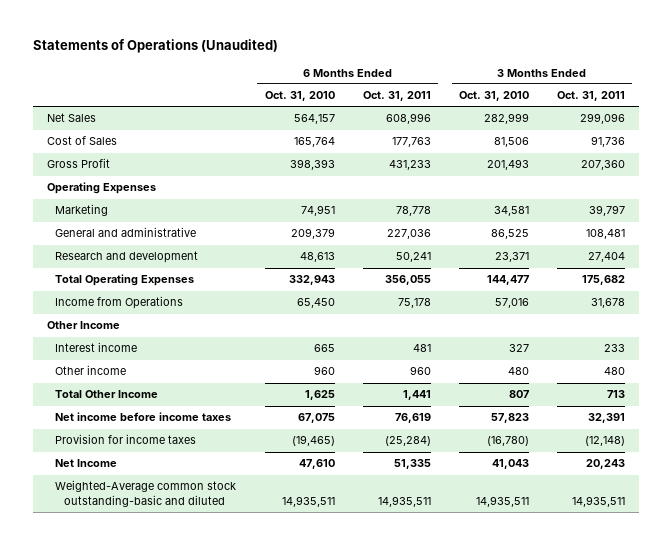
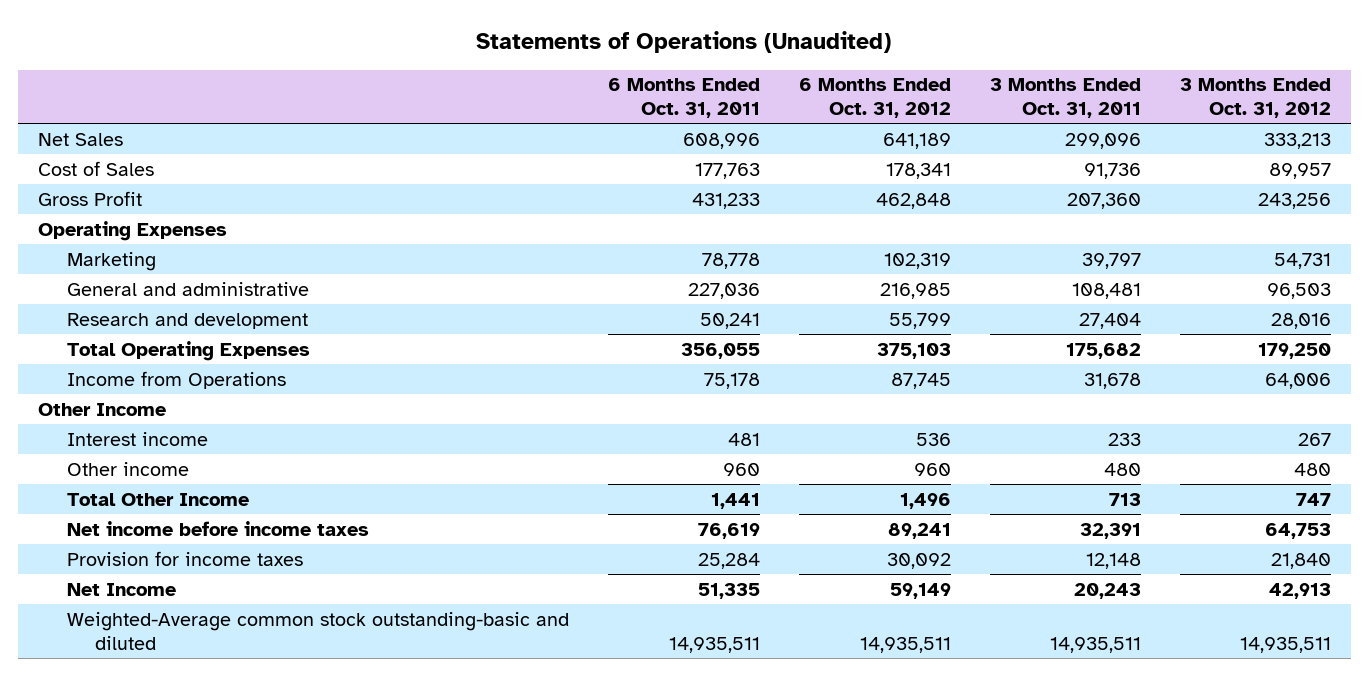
- | 6 Months Ended Oct. 31, 2010 | 6 Months Ended Oct. 31, 2011 | 3 Months Ended Oct. 31, 2010 | 3 Months Ended Oct. 31, 2011
+ | 6 Months Ended Oct. 31, 2011 | 6 Months Ended Oct. 31, 2012 | 3 Months Ended Oct. 31, 2011 | 3 Months Ended Oct. 31, 2012
- Provision for income taxes | (19,465) | (25,284) | (16,780) | (12,148)
+ Provision for income taxes | 25,284 | 30,092 | 12,148 | 21,840

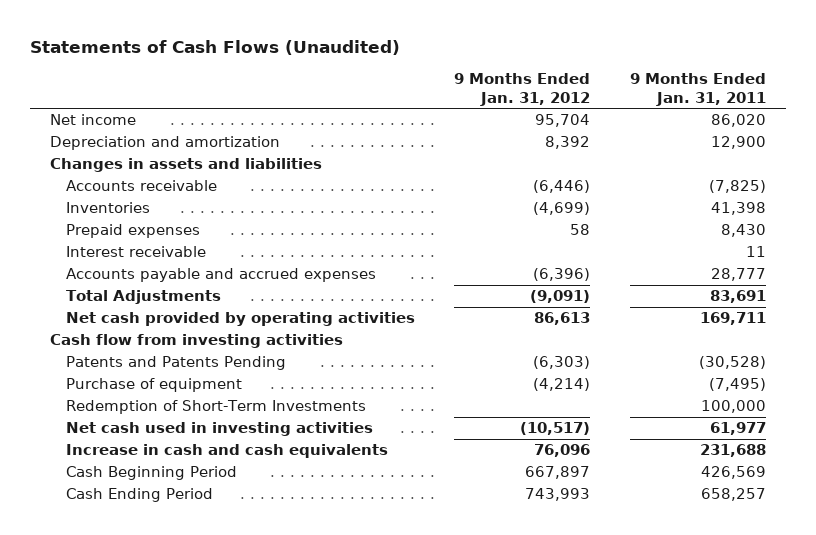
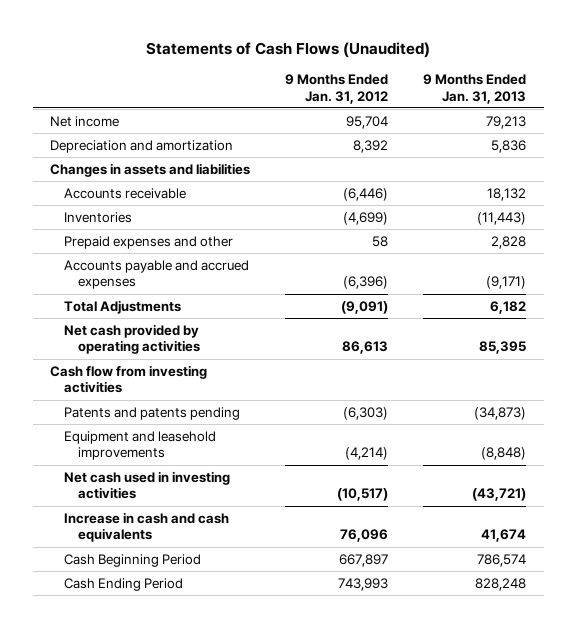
- | 9 Months Ended Jan. 31, 2012 | 9 Months Ended Jan. 31, 2011
+ | 9 Months Ended Jan. 31, 2012 | 9 Months Ended Jan. 31, 2013
- Prepaid expenses | 58 | 8,430
- Interest receivable | | 11
+ Prepaid expenses and other | 58 | 2,828
- Patents and Patents Pending | (6,303) | (30,528)
- Purchase of equipment | (4,214) | (7,495)
- Redemption of Short-Term Investments | | 100,000
+ Patents and patents pending | (6,303) | (34,873)
+ Equipment and leasehold improvements | (4,214) | (8,848)

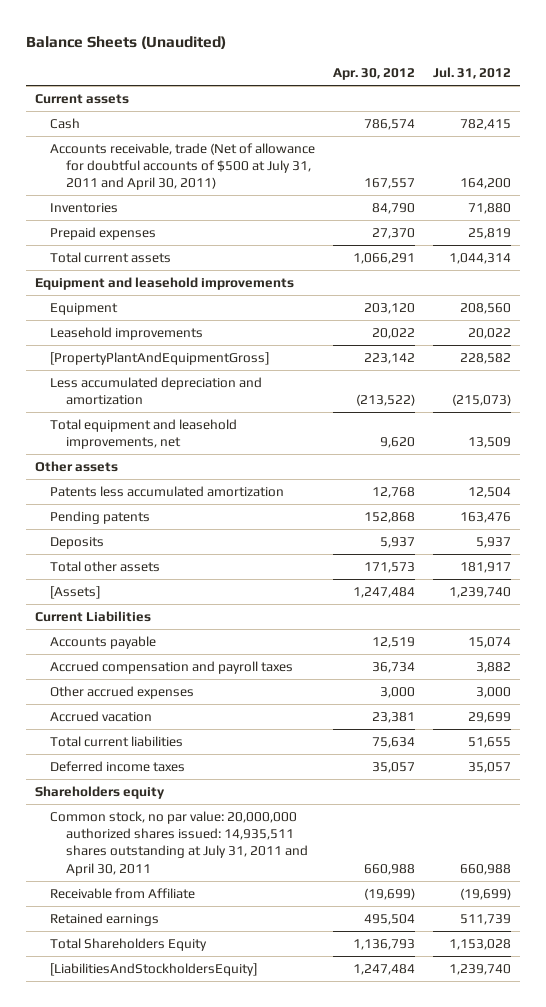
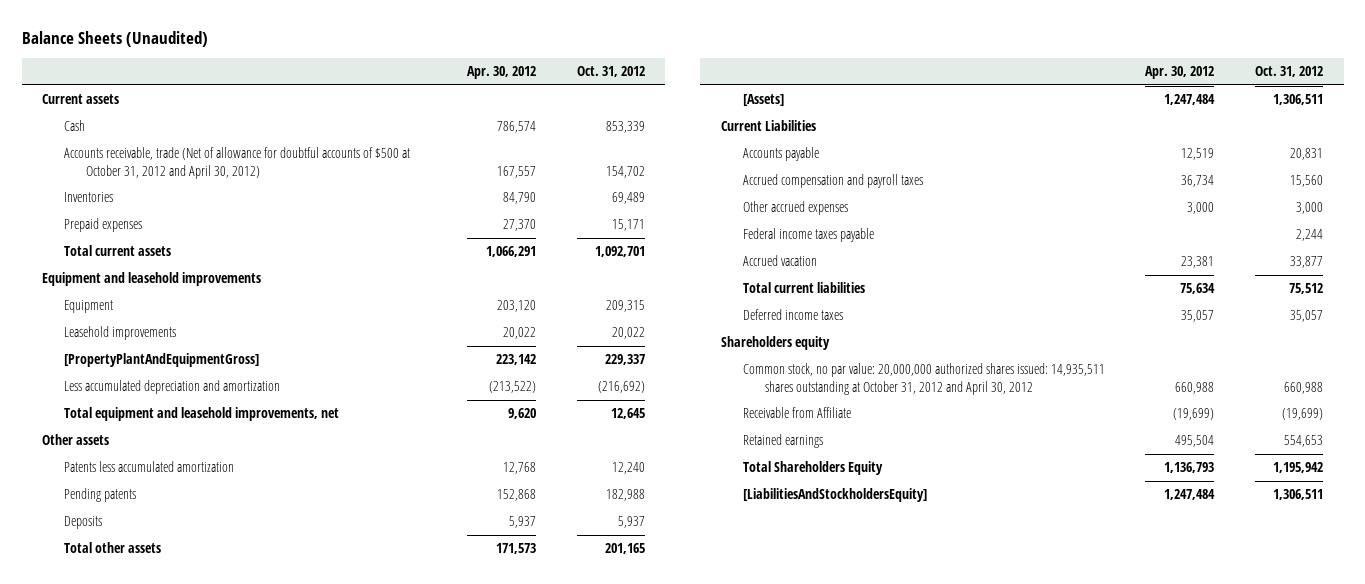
- | Apr. 30, 2012 | Jul. 31, 2012
+ | Apr. 30, 2012 | Oct. 31, 2012
- Accounts receivable, trade (Net of allowance for doubtful accounts of $500 at July 31, 2011 and April 30, 2011) | 167,557 | 164,200
+ Accounts receivable, trade (Net of allowance for doubtful accounts of $500 at October 31, 2012 and April 30, 2012) | 167,557 | 154,702
+ Federal income taxes payable | | 2,244
- Common stock, no par value: 20,000,000 authorized shares issued: 14,935,511 shares outstanding at July 31, 2011 and April 30, 2011 | 660,988 | 660,988
+ Common stock, no par value: 20,000,000 authorized shares issued: 14,935,511 shares outstanding at October 31, 2012 and April 30, 2012 | 660,988 | 660,988

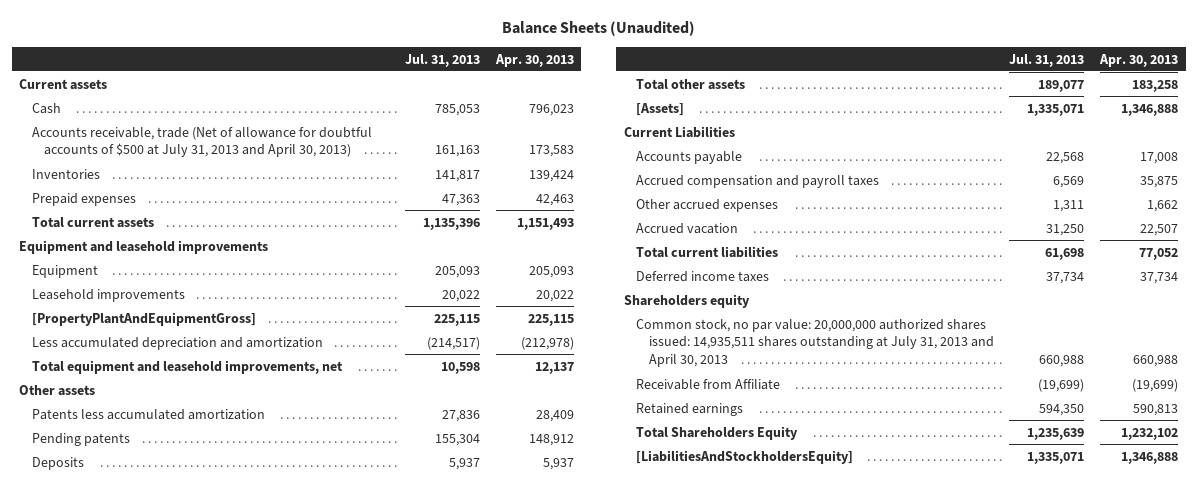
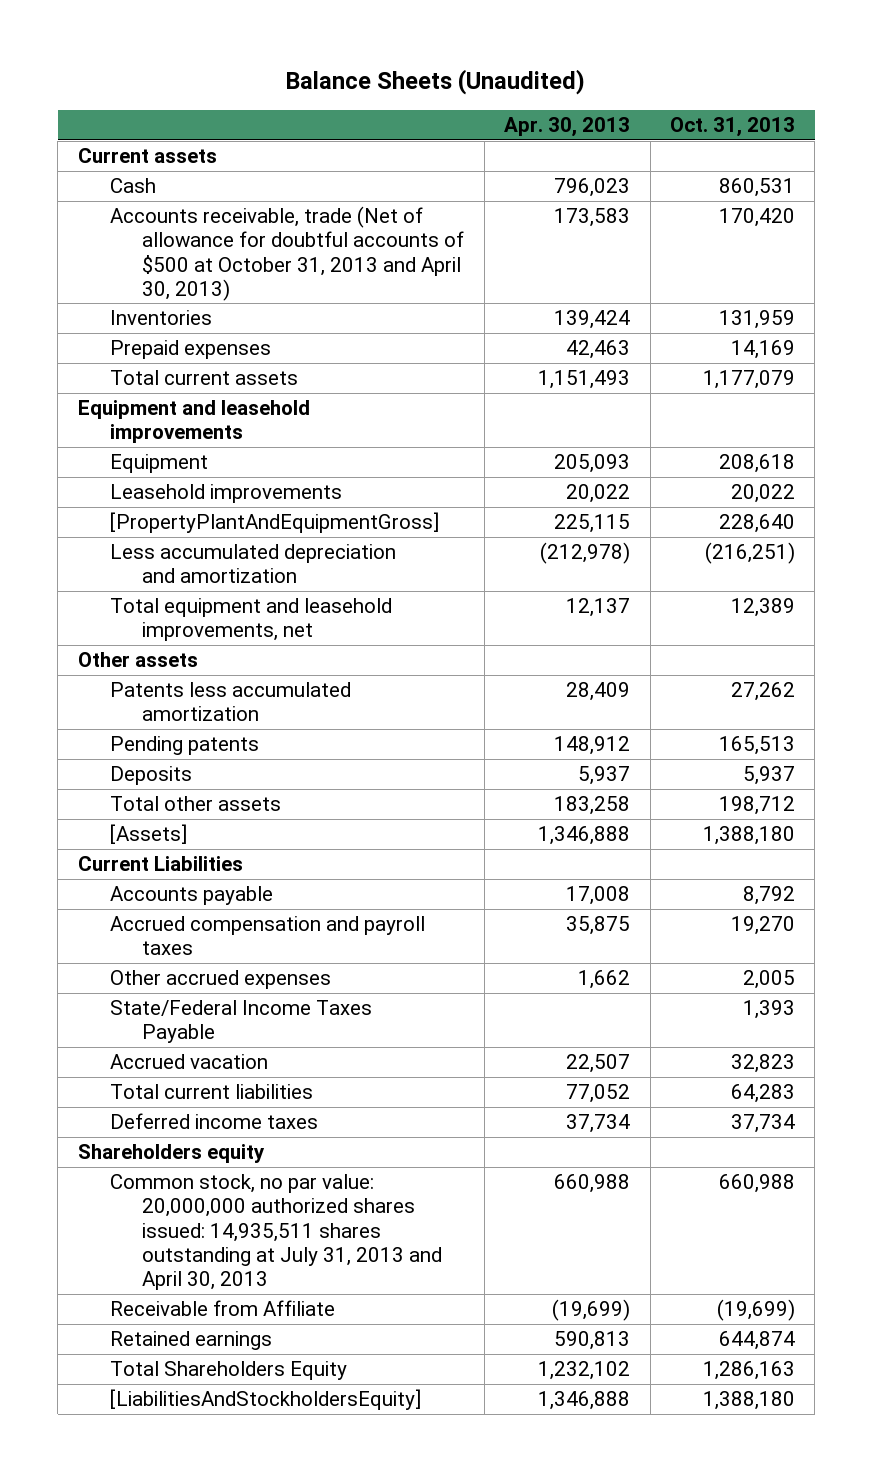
- | Jul. 31, 2013 | Apr. 30, 2013
+ | Apr. 30, 2013 | Oct. 31, 2013
- Accounts receivable, trade (Net of allowance for doubtful accounts of $500 at July 31, 2013 and April 30, 2013) | 161,163 | 173,583
+ Accounts receivable, trade (Net of allowance for doubtful accounts of $500 at October 31, 2013 and April 30, 2013) | 173,583 | 170,420
+ State/Federal Income Taxes Payable | | 1,393

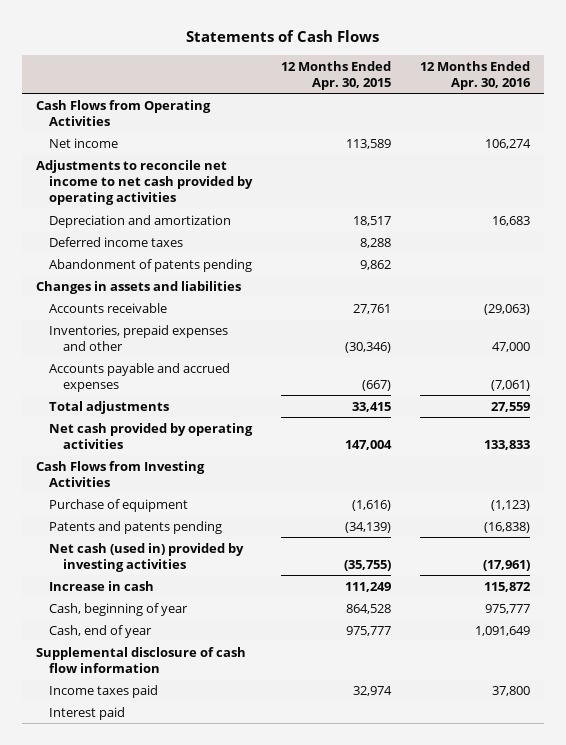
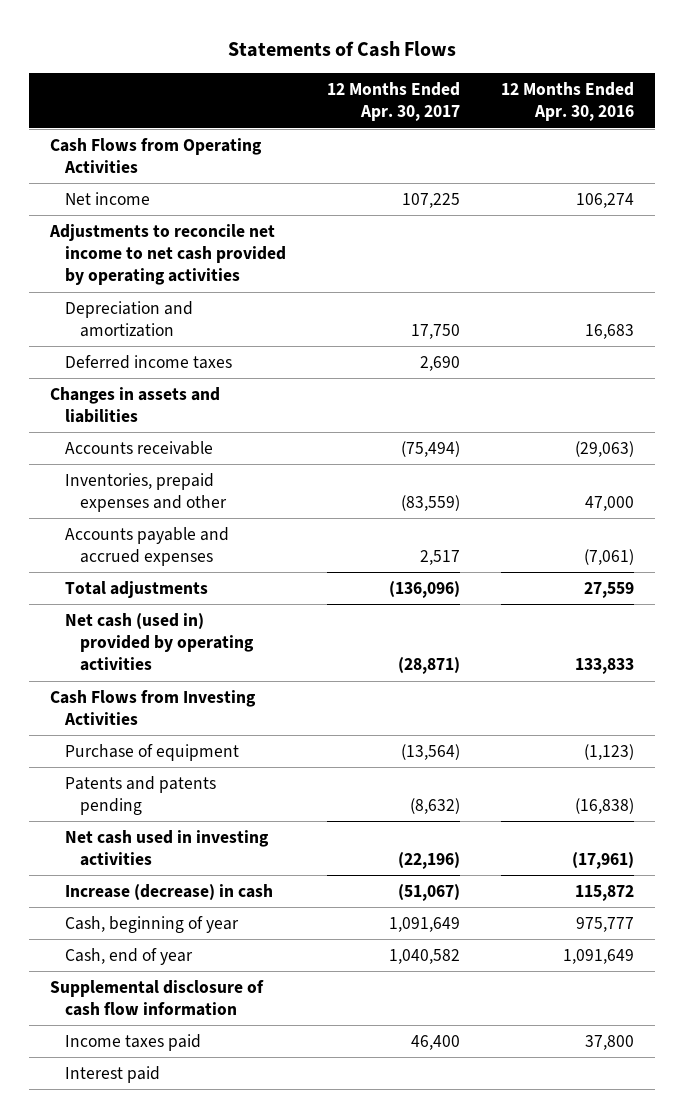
- | 12 Months Ended Apr. 30, 2015 | 12 Months Ended Apr. 30, 2016
+ | 12 Months Ended Apr. 30, 2017 | 12 Months Ended Apr. 30, 2016
- Abandonment of patents pending | 9,862 |
- Net cash provided by operating activities | 147,004 | 133,833
+ Net cash (used in) provided by operating activities | (28,871) | 133,833
- Net cash (used in) provided by investing activities | (35,755) | (17,961)
- Increase in cash | 111,249 | 115,872
+ Net cash used in investing activities | (22,196) | (17,961)
+ Increase (decrease) in cash | (51,067) | 115,872

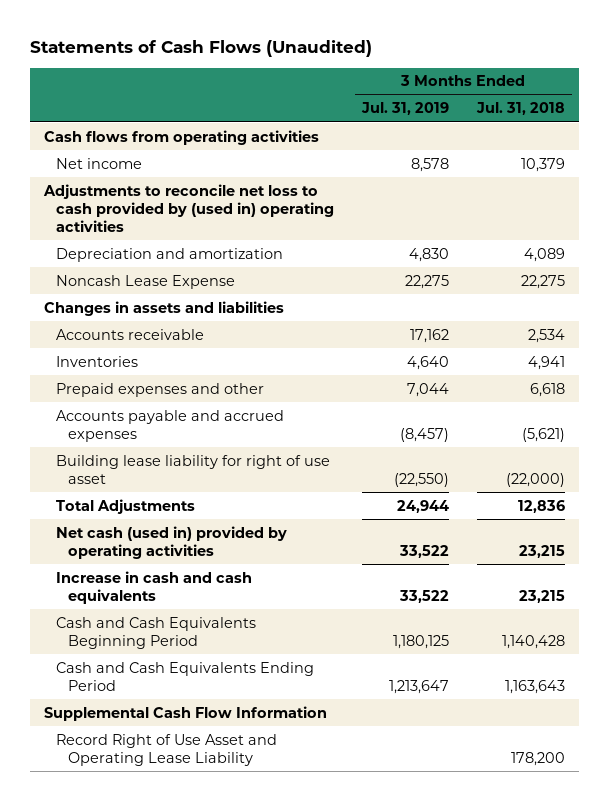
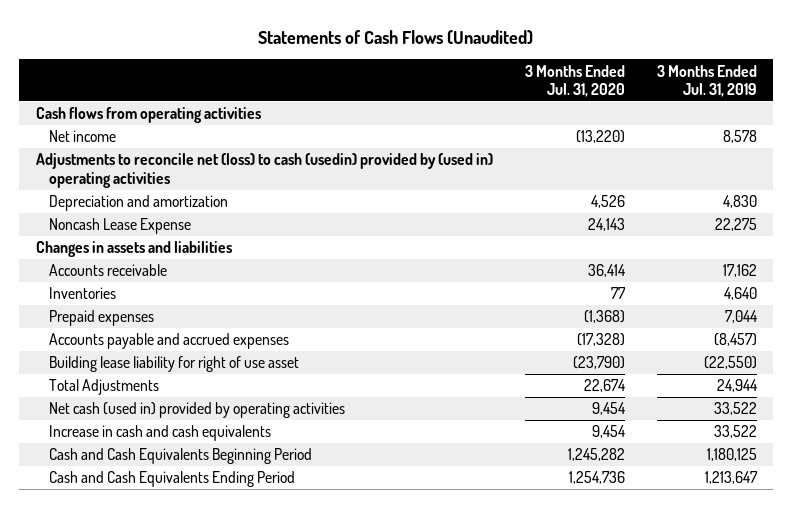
- | 3 Months Ended Jul. 31, 2019 | 3 Months Ended Jul. 31, 2018
+ | 3 Months Ended Jul. 31, 2020 | 3 Months Ended Jul. 31, 2019
- Adjustments to reconcile net loss to cash provided by (used in) operating activities
+ Adjustments to reconcile net (loss) to cash (usedin) provided by (used in) operating activities
- Prepaid expenses and other | 7,044 | 6,618
+ Prepaid expenses | (1,368) | 7,044
- Supplemental Cash Flow Information
- Record Right of Use Asset and Operating Lease Liability | | 178,200

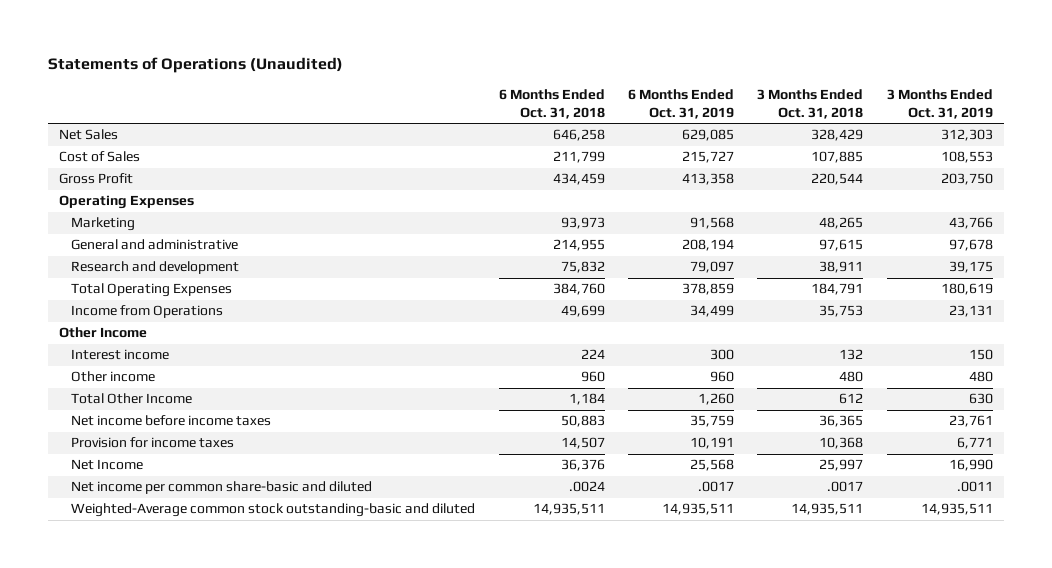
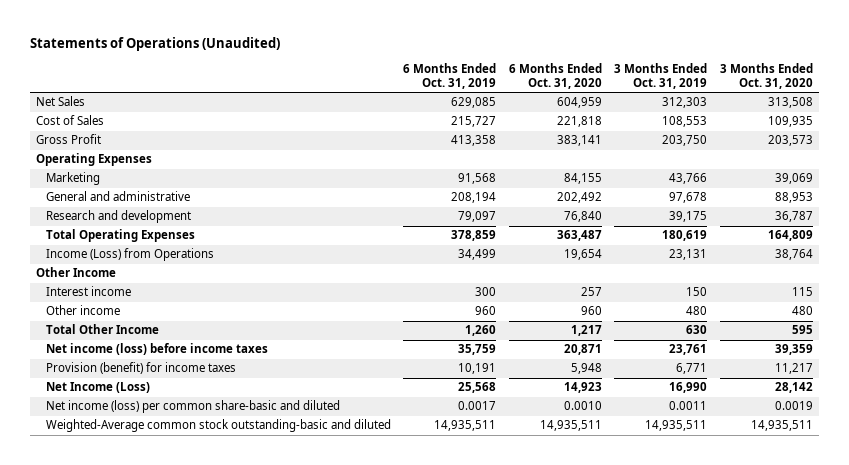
- | 6 Months Ended Oct. 31, 2018 | 6 Months Ended Oct. 31, 2019 | 3 Months Ended Oct. 31, 2018 | 3 Months Ended Oct. 31, 2019
+ | 6 Months Ended Oct. 31, 2019 | 6 Months Ended Oct. 31, 2020 | 3 Months Ended Oct. 31, 2019 | 3 Months Ended Oct. 31, 2020
- Income from Operations | 49,699 | 34,499 | 35,753 | 23,131
+ Income (Loss) from Operations | 34,499 | 19,654 | 23,131 | 38,764
- Net income before income taxes | 50,883 | 35,759 | 36,365 | 23,761
- Provision for income taxes | 14,507 | 10,191 | 10,368 | 6,771
- Net Income | 36,376 | 25,568 | 25,997 | 16,990
- Net income per common share-basic and diluted | .0024 | .0017 | .0017 | .0011
+ Net income (loss) before income taxes | 35,759 | 20,871 | 23,761 | 39,359
+ Provision (benefit) for income taxes | 10,191 | 5,948 | 6,771 | 11,217
+ Net Income (Loss) | 25,568 | 14,923 | 16,990 | 28,142
+ Net income (loss) per common share-basic and diluted | 0.0017 | 0.0010 | 0.0011 | 0.0019

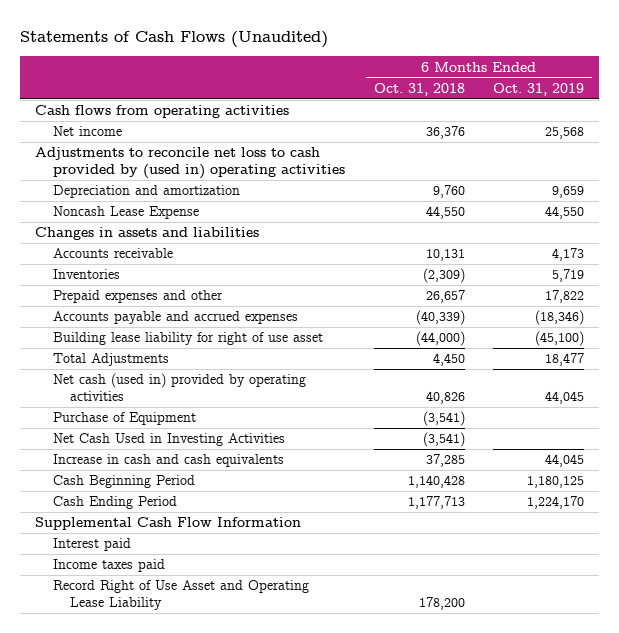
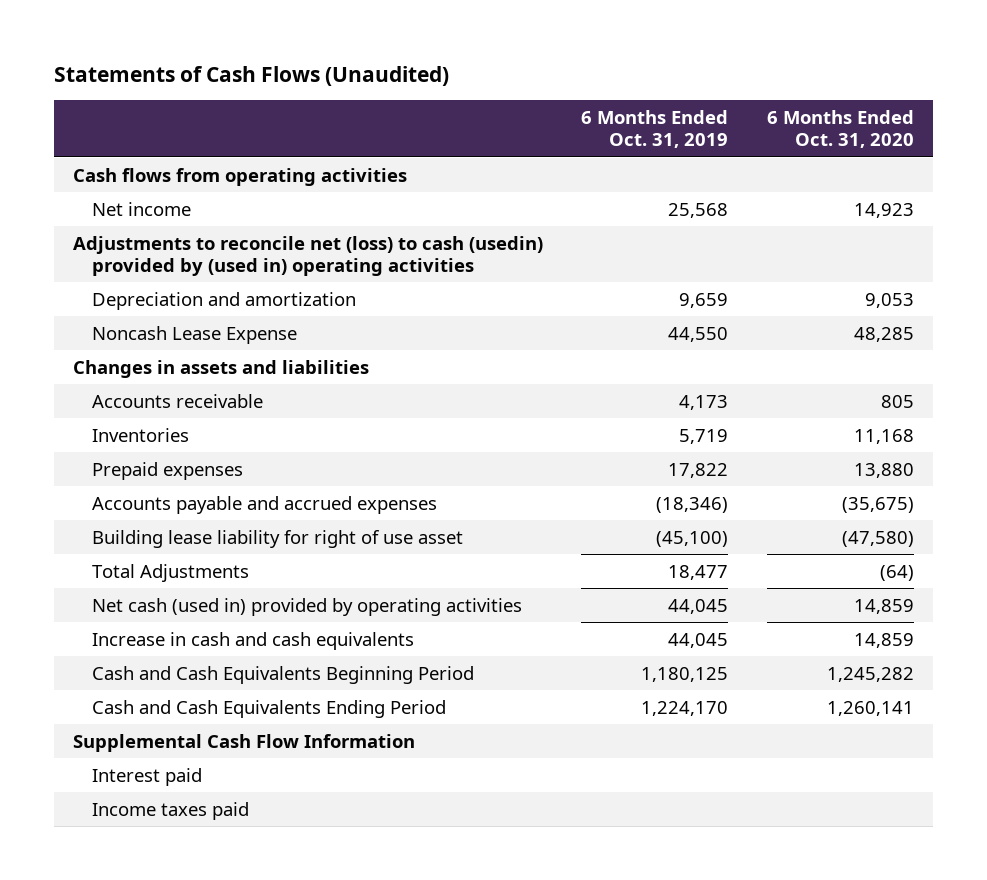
- | 6 Months Ended Oct. 31, 2018 | 6 Months Ended Oct. 31, 2019
+ | 6 Months Ended Oct. 31, 2019 | 6 Months Ended Oct. 31, 2020
- Adjustments to reconcile net loss to cash provided by (used in) operating activities
+ Adjustments to reconcile net (loss) to cash (usedin) provided by (used in) operating activities
- Prepaid expenses and other | 26,657 | 17,822
+ Prepaid expenses | 17,822 | 13,880
- Purchase of Equipment | (3,541) |
- Net Cash Used in Investing Activities | (3,541) |
- Cash Beginning Period | 1,140,428 | 1,180,125
- Cash Ending Period | 1,177,713 | 1,224,170
+ Cash and Cash Equivalents Beginning Period | 1,180,125 | 1,245,282
+ Cash and Cash Equivalents Ending Period | 1,224,170 | 1,260,141
- Record Right of Use Asset and Operating Lease Liability | 178,200 |

